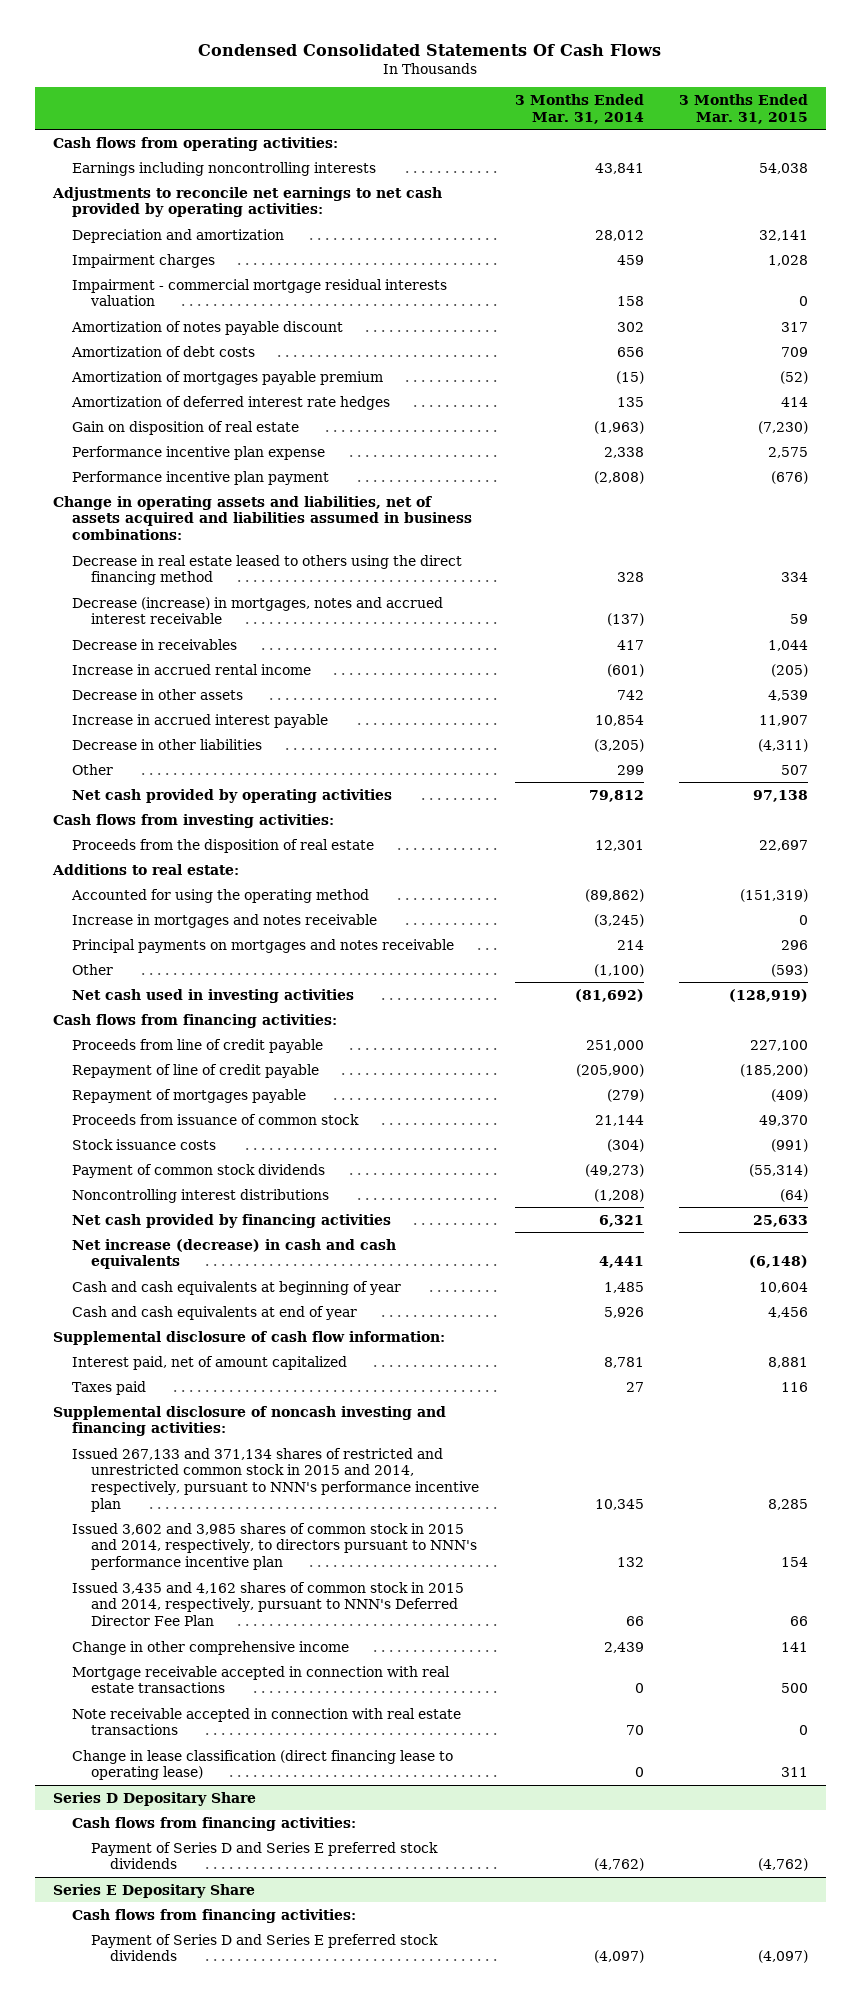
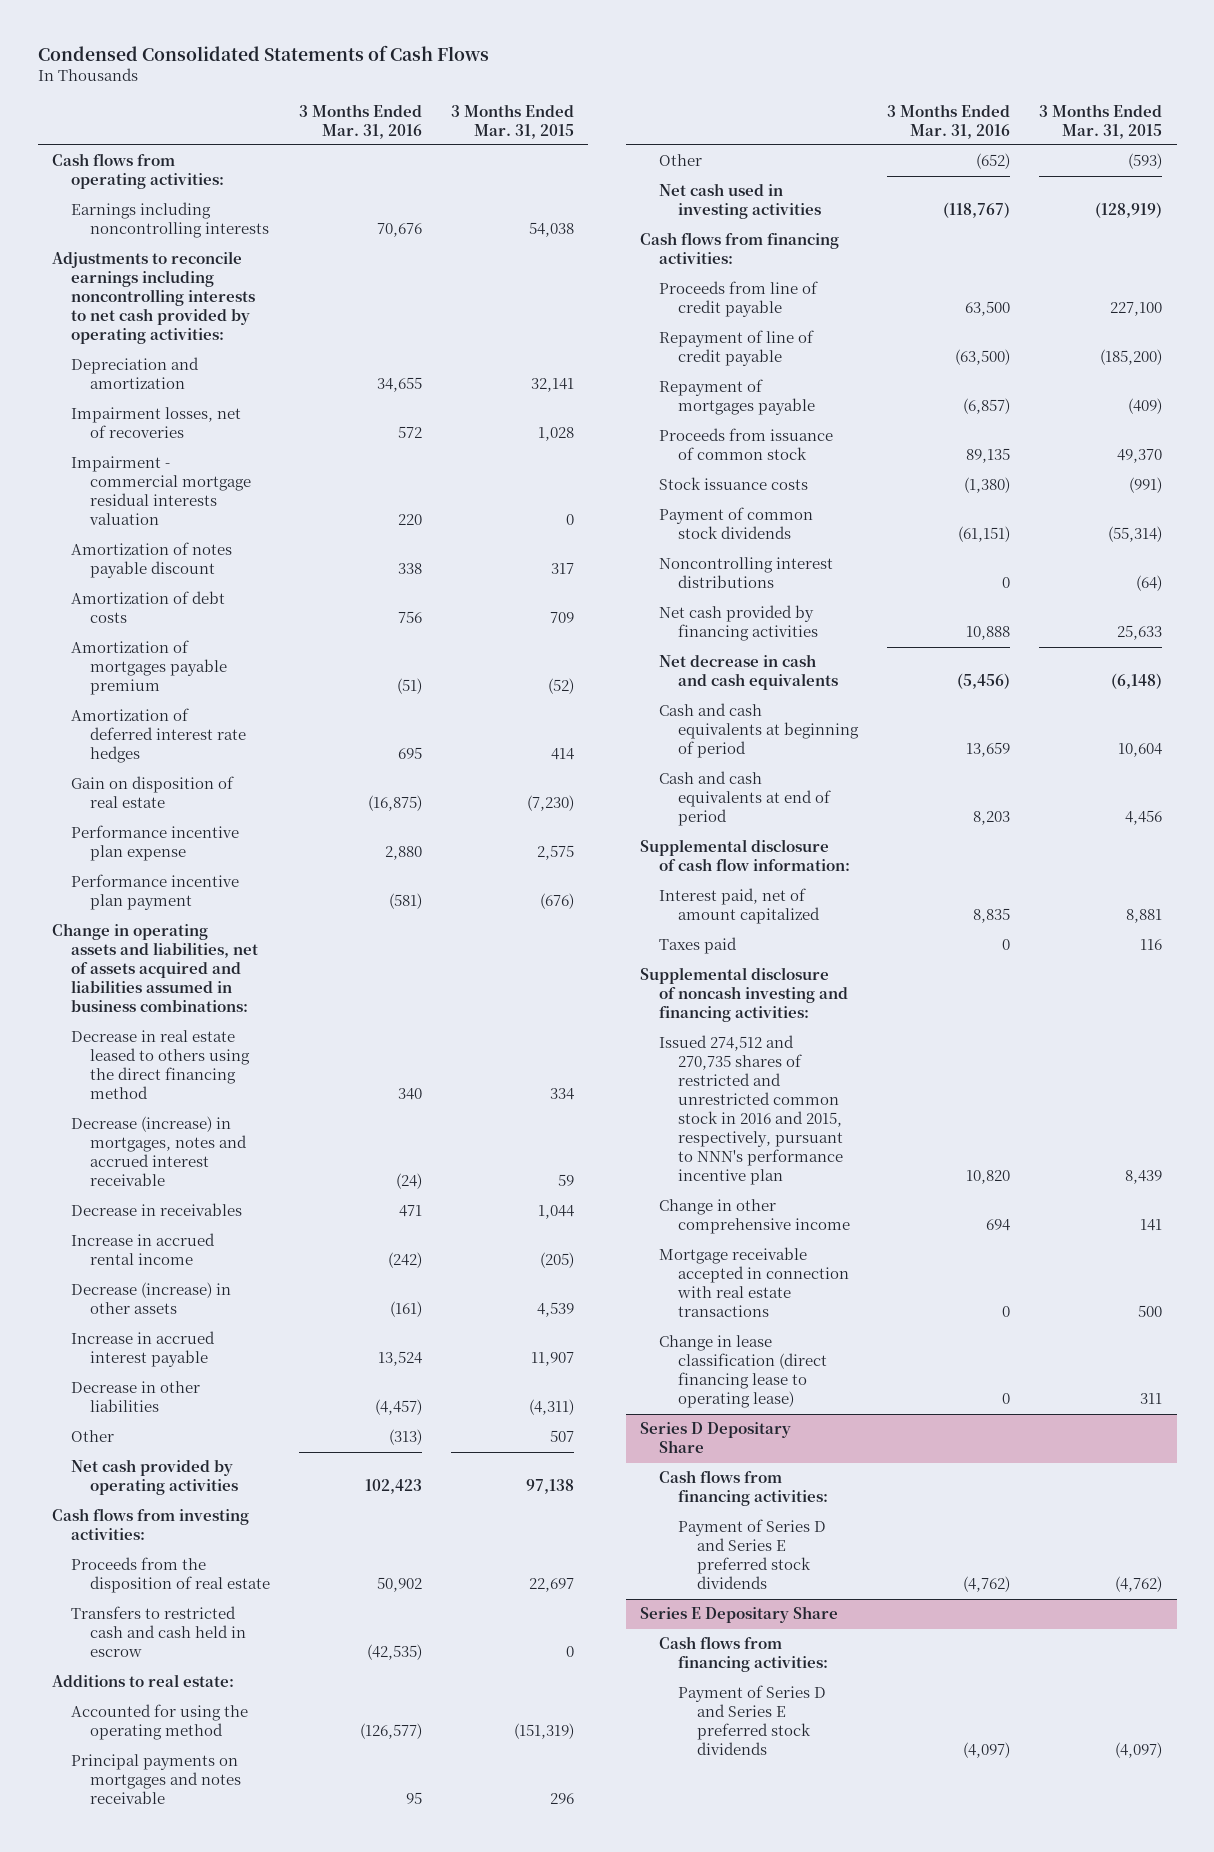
- Condensed Consolidated Statements Of Cash Flows
+ Condensed Consolidated Statements of Cash Flows
- | 3 Months Ended Mar. 31, 2014 | 3 Months Ended Mar. 31, 2015
+ | 3 Months Ended Mar. 31, 2016 | 3 Months Ended Mar. 31, 2015
- Adjustments to reconcile net earnings to net cash provided by operating activities:
+ Adjustments to reconcile earnings including noncontrolling interests to net cash provided by operating activities:
- Impairment charges | 459 | 1,028
+ Impairment losses, net of recoveries | 572 | 1,028
- Decrease in other assets | 742 | 4,539
+ Decrease (increase) in other assets | (161) | 4,539
+ Transfers to restricted cash and cash held in escrow | (42,535) | 0
- Increase in mortgages and notes receivable | (3,245) | 0
- Net increase (decrease) in cash and cash equivalents | 4,441 | (6,148)
- Cash and cash equivalents at beginning of year | 1,485 | 10,604
- Cash and cash equivalents at end of year | 5,926 | 4,456
+ Net decrease in cash and cash equivalents | (5,456) | (6,148)
+ Cash and cash equivalents at beginning of period | 13,659 | 10,604
+ Cash and cash equivalents at end of period | 8,203 | 4,456
- Issued 267,133 and 371,134 shares of restricted and unrestricted common stock in 2015 and 2014, respectively, pursuant to NNN's performance incentive plan | 10,345 | 8,285
- Issued 3,602 and 3,985 shares of common stock in 2015 and 2014, respectively, to directors pursuant to NNN's performance incentive plan | 132 | 154
- Issued 3,435 and 4,162 shares of common stock in 2015 and 2014, respectively, pursuant to NNN's Deferred Director Fee Plan | 66 | 66
+ Issued 274,512 and 270,735 shares of restricted and unrestricted common stock in 2016 and 2015, respectively, pursuant to NNN's performance incentive plan | 10,820 | 8,439
- Note receivable accepted in connection with real estate transactions | 70 | 0

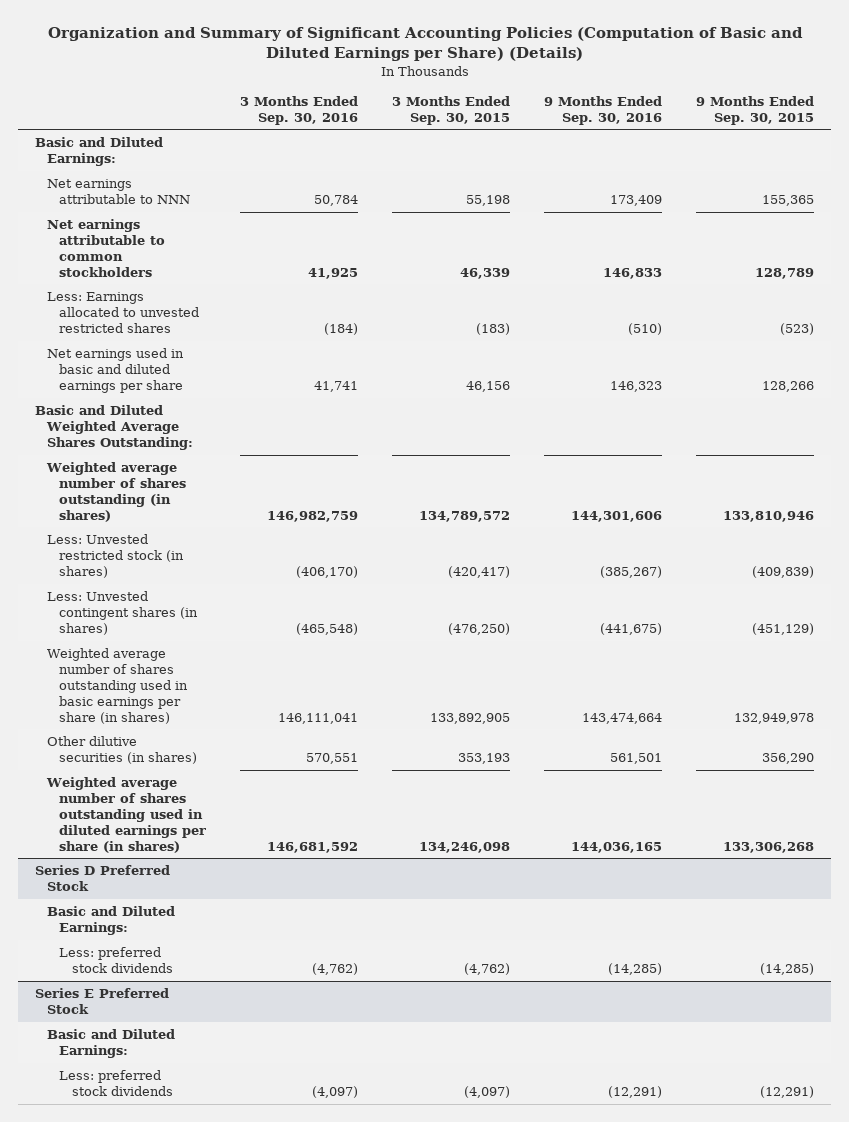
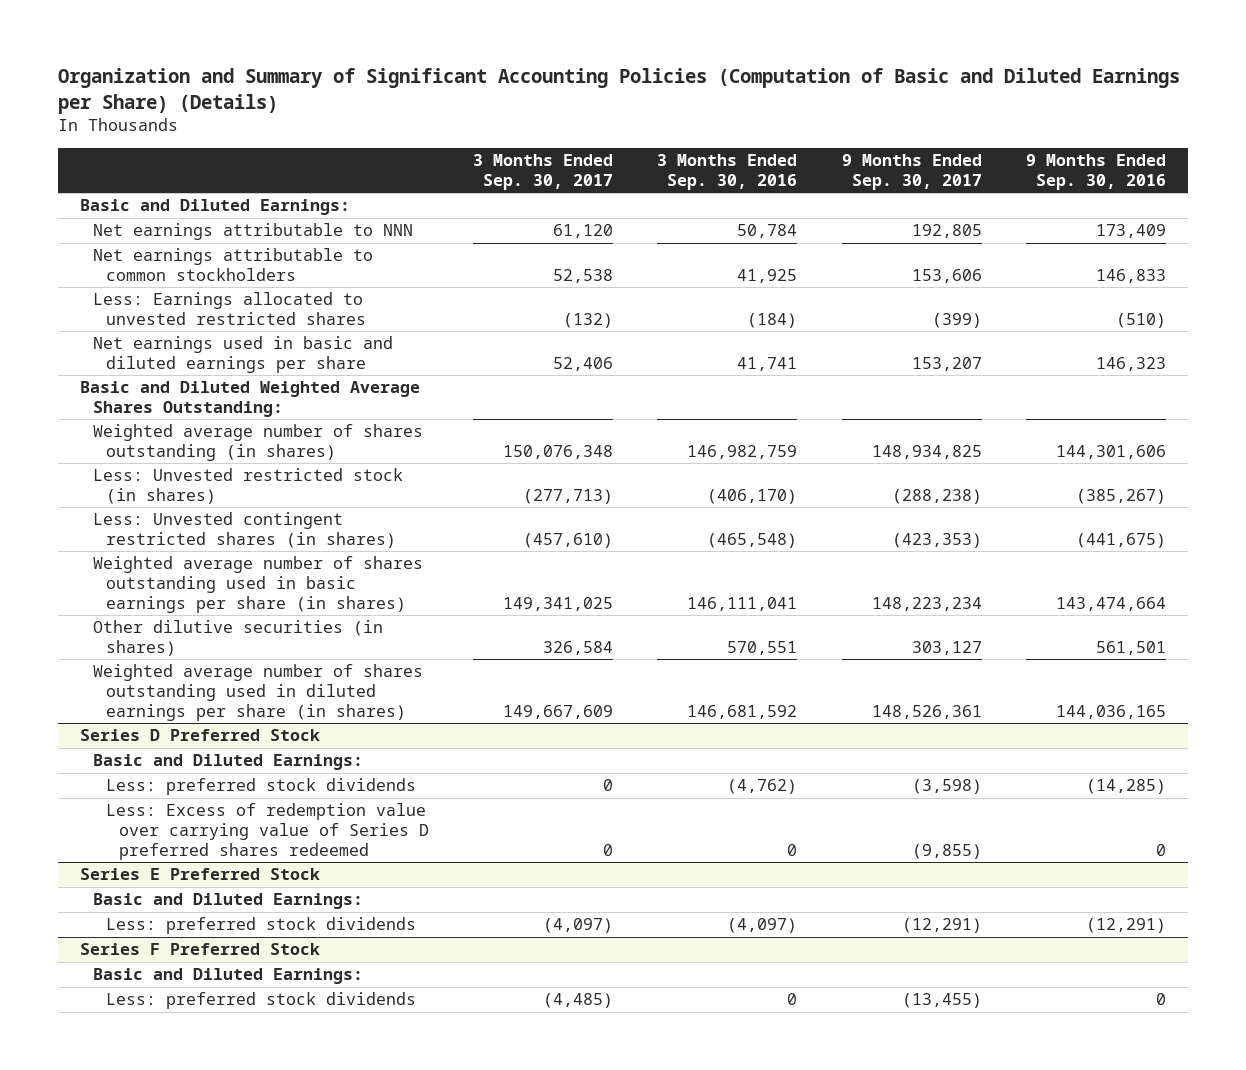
- | 3 Months Ended Sep. 30, 2016 | 3 Months Ended Sep. 30, 2015 | 9 Months Ended Sep. 30, 2016 | 9 Months Ended Sep. 30, 2015
+ | 3 Months Ended Sep. 30, 2017 | 3 Months Ended Sep. 30, 2016 | 9 Months Ended Sep. 30, 2017 | 9 Months Ended Sep. 30, 2016
- Less: Unvested contingent shares (in shares) | (465,548) | (476,250) | (441,675) | (451,129)
+ Less: Unvested contingent restricted shares (in shares) | (457,610) | (465,548) | (423,353) | (441,675)
@ Series D Preferred Stock
+ Less: Excess of redemption value over carrying value of Series D preferred shares redeemed | 0 | 0 | (9,855) | 0
+ Series F Preferred Stock
+ Basic and Diluted Earnings:
+ Less: preferred stock dividends | (4,485) | 0 | (13,455) | 0

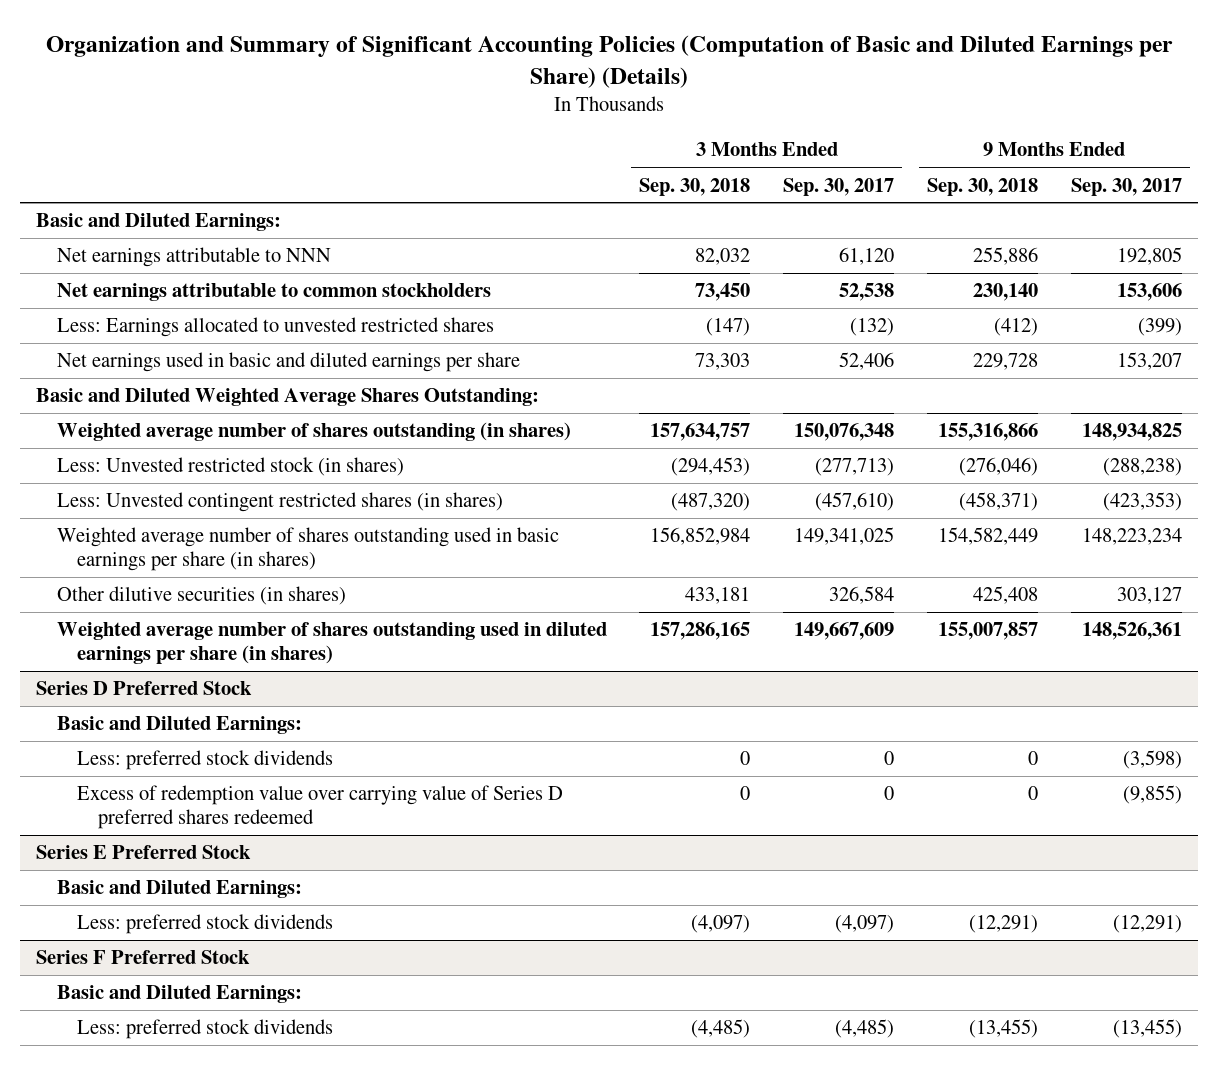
- | 3 Months Ended Sep. 30, 2017 | 3 Months Ended Sep. 30, 2016 | 9 Months Ended Sep. 30, 2017 | 9 Months Ended Sep. 30, 2016
+ | 3 Months Ended Sep. 30, 2018 | 3 Months Ended Sep. 30, 2017 | 9 Months Ended Sep. 30, 2018 | 9 Months Ended Sep. 30, 2017
@ Series D Preferred Stock
- Less: Excess of redemption value over carrying value of Series D preferred shares redeemed | 0 | 0 | (9,855) | 0
+ Excess of redemption value over carrying value of Series D preferred shares redeemed | 0 | 0 | 0 | (9,855)

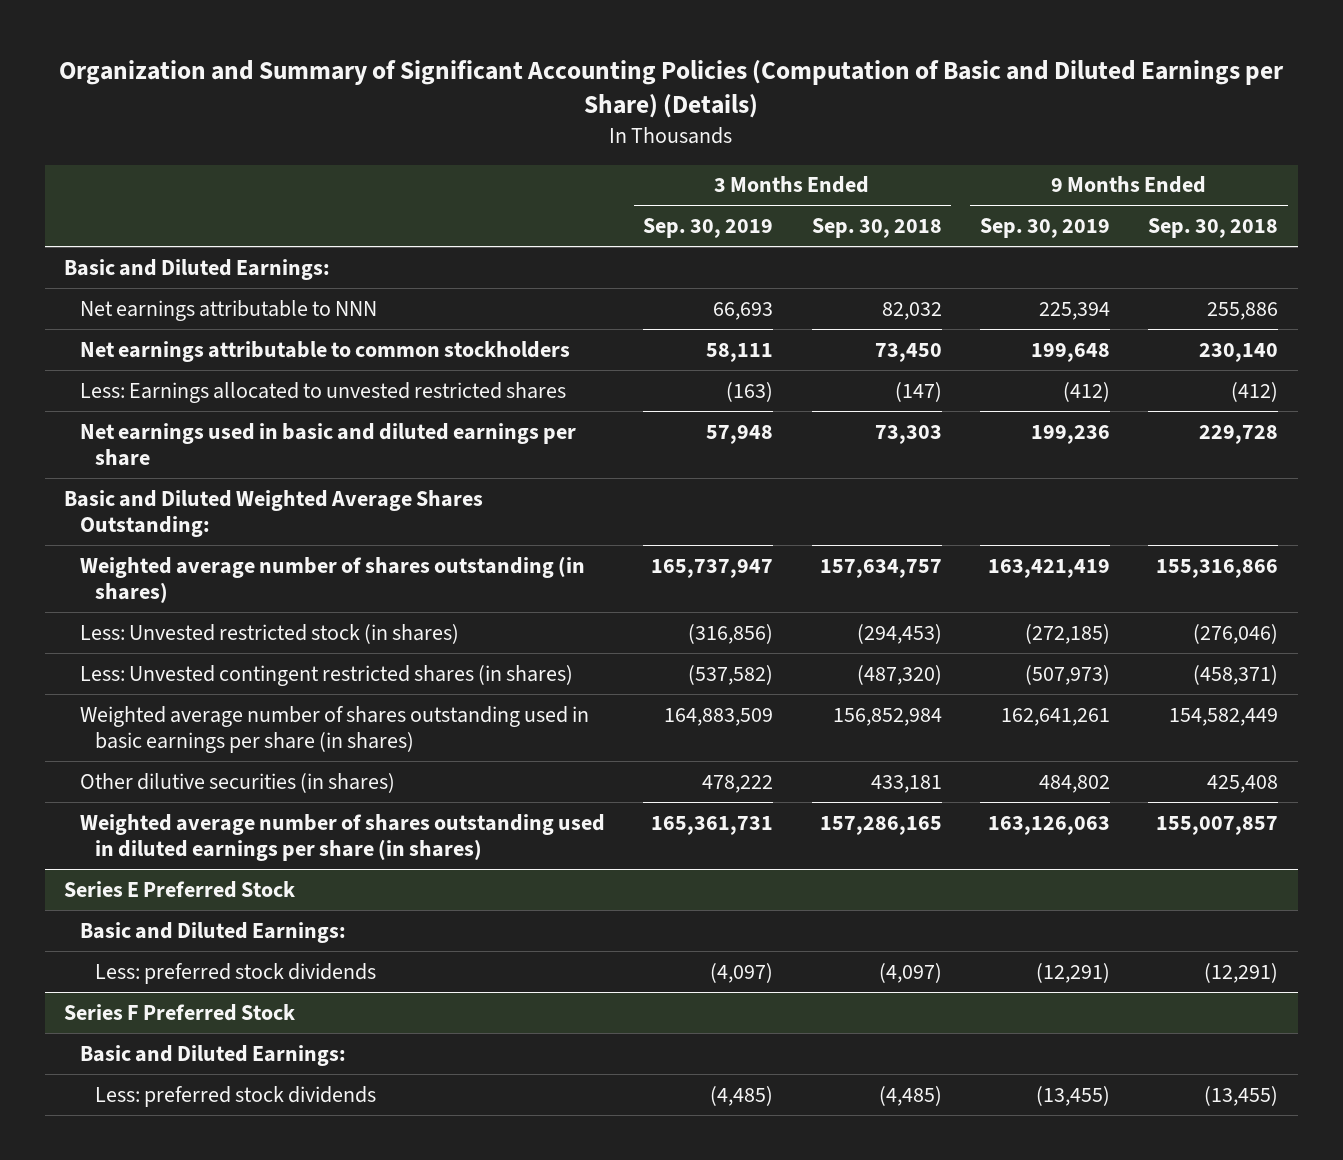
- | 3 Months Ended Sep. 30, 2018 | 3 Months Ended Sep. 30, 2017 | 9 Months Ended Sep. 30, 2018 | 9 Months Ended Sep. 30, 2017
+ | 3 Months Ended Sep. 30, 2019 | 3 Months Ended Sep. 30, 2018 | 9 Months Ended Sep. 30, 2019 | 9 Months Ended Sep. 30, 2018
- Series D Preferred Stock
- Basic and Diluted Earnings:
- Less: preferred stock dividends | 0 | 0 | 0 | (3,598)
- Excess of redemption value over carrying value of Series D preferred shares redeemed | 0 | 0 | 0 | (9,855)

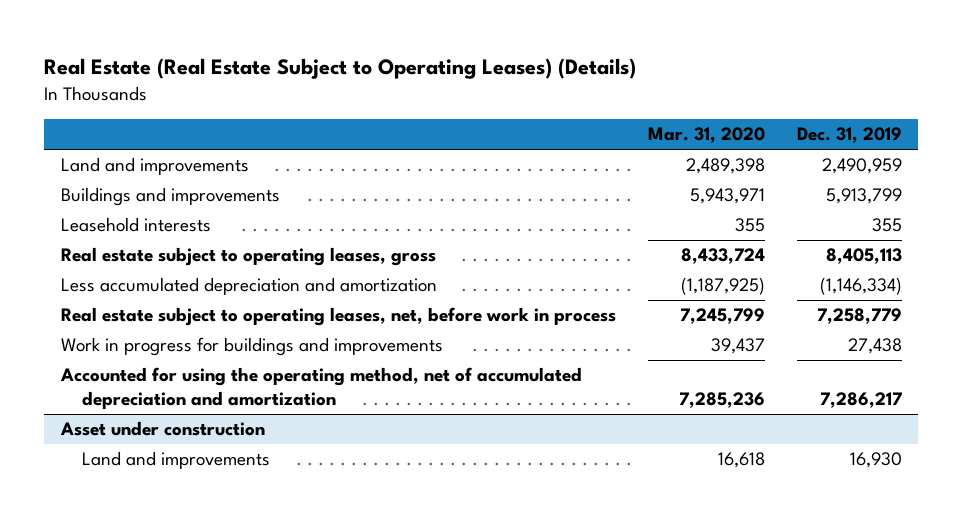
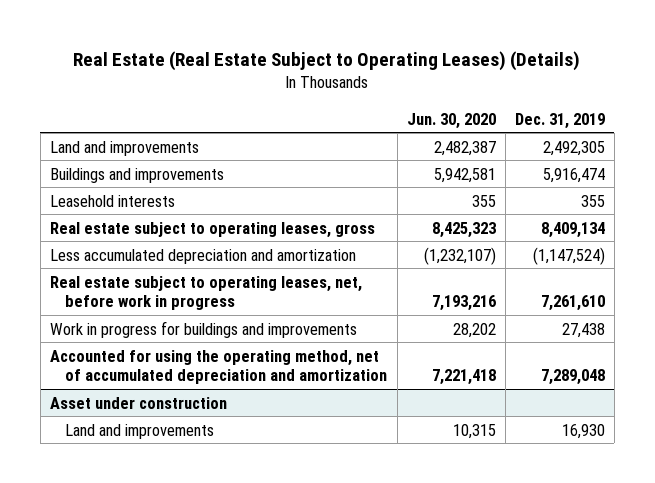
- | Mar. 31, 2020 | Dec. 31, 2019
+ | Jun. 30, 2020 | Dec. 31, 2019
- Land and improvements | 2,489,398 | 2,490,959
- Buildings and improvements | 5,943,971 | 5,913,799
+ Land and improvements | 2,482,387 | 2,492,305
+ Buildings and improvements | 5,942,581 | 5,916,474
- Real estate subject to operating leases, gross | 8,433,724 | 8,405,113
- Less accumulated depreciation and amortization | (1,187,925) | (1,146,334)
- Real estate subject to operating leases, net, before work in process | 7,245,799 | 7,258,779
+ Real estate subject to operating leases, gross | 8,425,323 | 8,409,134
+ Less accumulated depreciation and amortization | (1,232,107) | (1,147,524)
+ Real estate subject to operating leases, net, before work in progress | 7,193,216 | 7,261,610
- Accounted for using the operating method, net of accumulated depreciation and amortization | 7,285,236 | 7,286,217
+ Accounted for using the operating method, net of accumulated depreciation and amortization | 7,221,418 | 7,289,048

